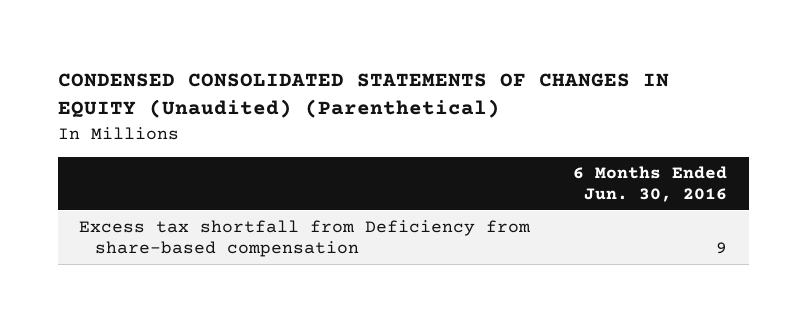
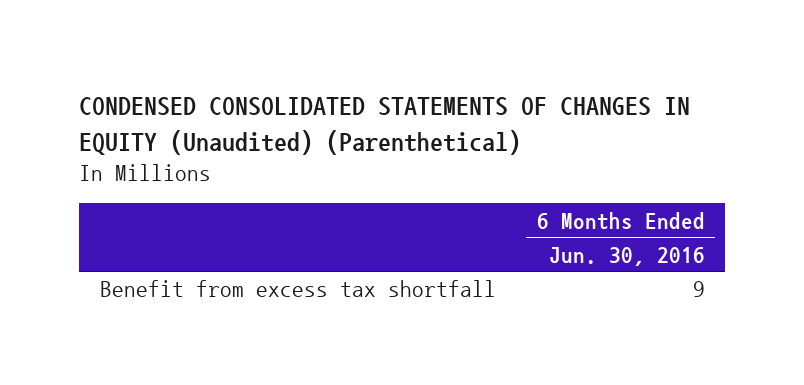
- Excess tax shortfall from Deficiency from share-based compensation | 9
+ Benefit from excess tax shortfall | 9

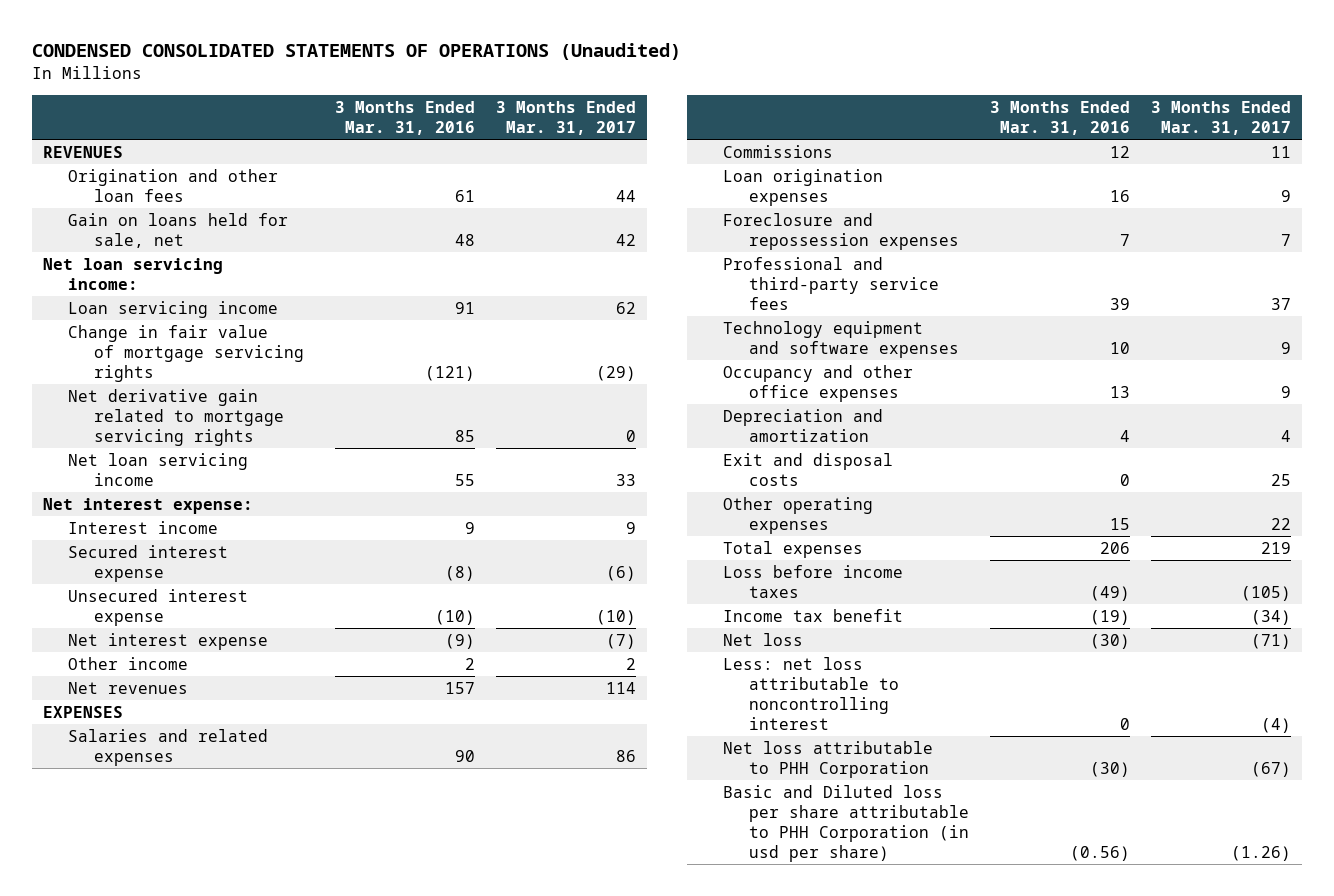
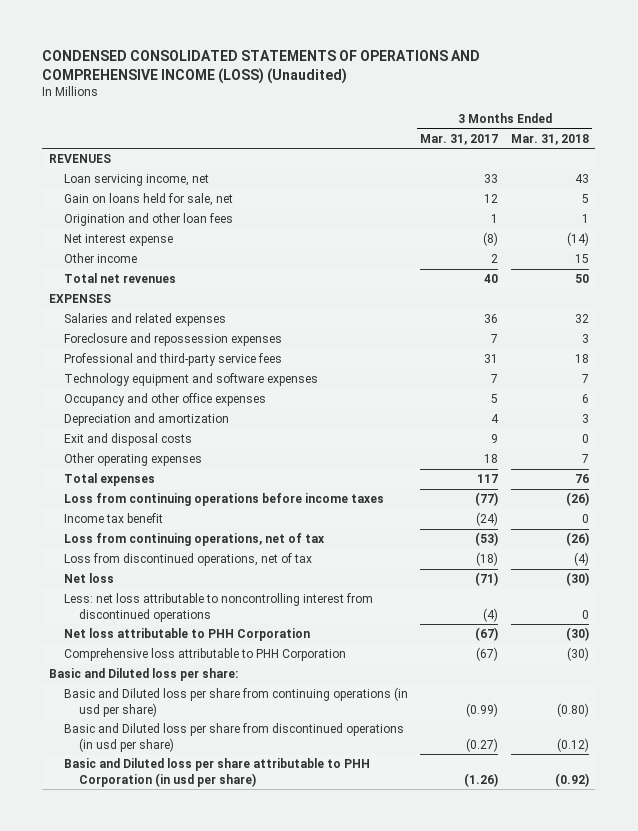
- CONDENSED CONSOLIDATED STATEMENTS OF OPERATIONS (Unaudited)
+ CONDENSED CONSOLIDATED STATEMENTS OF OPERATIONS AND COMPREHENSIVE INCOME (LOSS) (Unaudited)
- | 3 Months Ended Mar. 31, 2016 | 3 Months Ended Mar. 31, 2017
+ | 3 Months Ended Mar. 31, 2017 | 3 Months Ended Mar. 31, 2018
- Origination and other loan fees | 61 | 44
- Gain on loans held for sale, net | 48 | 42
- Net loan servicing income:
- Loan servicing income | 91 | 62
- Change in fair value of mortgage servicing rights | (121) | (29)
- Net derivative gain related to mortgage servicing rights | 85 | 0
- Net loan servicing income | 55 | 33
- Net interest expense:
- Interest income | 9 | 9
- Secured interest expense | (8) | (6)
- Unsecured interest expense | (10) | (10)
- Net interest expense | (9) | (7)
+ Loan servicing income, net | 33 | 43
+ Gain on loans held for sale, net | 12 | 5
+ Origination and other loan fees | 1 | 1
+ Net interest expense | (8) | (14)
- Net revenues | 157 | 114
+ Total net revenues | 40 | 50
- Salaries and related expenses | 90 | 86
- Commissions | 12 | 11
- Loan origination expenses | 16 | 9
+ Salaries and related expenses | 36 | 32
- Professional and third-party service fees | 39 | 37
- Technology equipment and software expenses | 10 | 9
- Occupancy and other office expenses | 13 | 9
+ Professional and third-party service fees | 31 | 18
+ Technology equipment and software expenses | 7 | 7
+ Occupancy and other office expenses | 5 | 6
- Exit and disposal costs | 0 | 25
- Other operating expenses | 15 | 22
- Total expenses | 206 | 219
- Loss before income taxes | (49) | (105)
- Income tax benefit | (19) | (34)
+ Exit and disposal costs | 9 | 0
+ Other operating expenses | 18 | 7
+ Total expenses | 117 | 76
+ Loss from continuing operations before income taxes | (77) | (26)
+ Income tax benefit | (24) | 0
+ Loss from continuing operations, net of tax | (53) | (26)
+ Loss from discontinued operations, net of tax | (18) | (4)
- Less: net loss attributable to noncontrolling interest | 0 | (4)
+ Less: net loss attributable to noncontrolling interest from discontinued operations | (4) | 0
+ Comprehensive loss attributable to PHH Corporation | (67) | (30)
+ Basic and Diluted loss per share:
+ Basic and Diluted loss per share from continuing operations (in usd per share) | (0.99) | (0.80)
+ Basic and Diluted loss per share from discontinued operations (in usd per share) | (0.27) | (0.12)

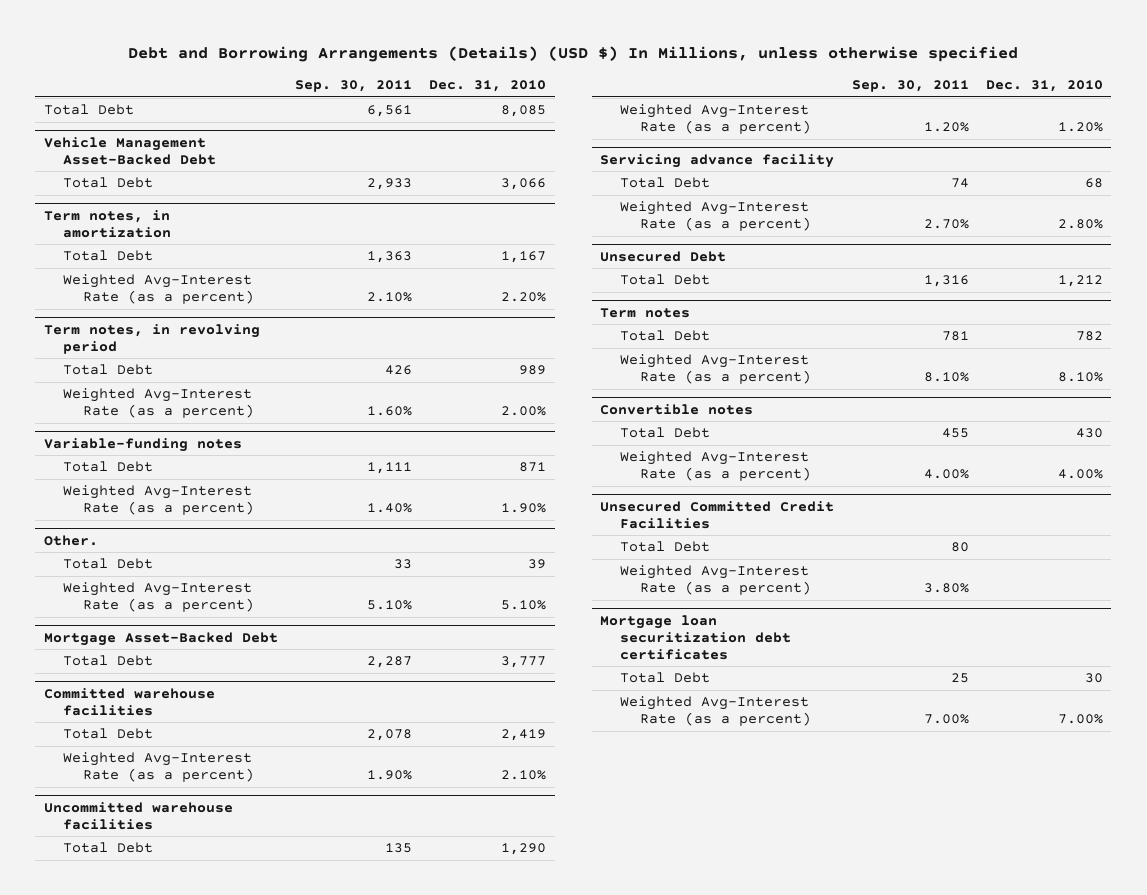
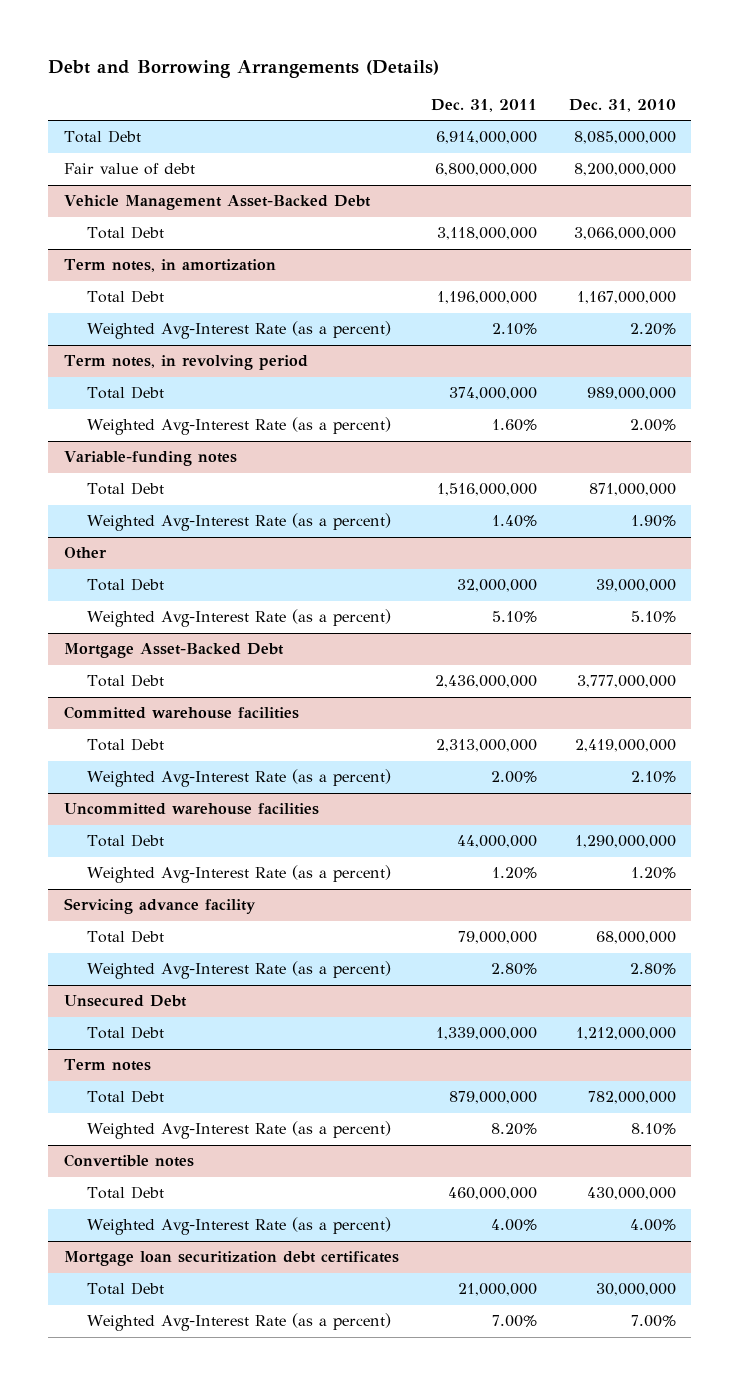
- Debt and Borrowing Arrangements (Details) (USD $) In Millions, unless otherwise specified
+ Debt and Borrowing Arrangements (Details)
- | Sep. 30, 2011 | Dec. 31, 2010
+ | Dec. 31, 2011 | Dec. 31, 2010
- Total Debt | 6,561 | 8,085
+ Total Debt | 6,914,000,000 | 8,085,000,000
+ Fair value of debt | 6,800,000,000 | 8,200,000,000
@ Vehicle Management Asset-Backed Debt
- Total Debt | 2,933 | 3,066
+ Total Debt | 3,118,000,000 | 3,066,000,000
@ Term notes, in amortization
- Total Debt | 1,363 | 1,167
+ Total Debt | 1,196,000,000 | 1,167,000,000
@ Term notes, in revolving period
- Total Debt | 426 | 989
+ Total Debt | 374,000,000 | 989,000,000
@ Variable-funding notes
- Total Debt | 1,111 | 871
+ Total Debt | 1,516,000,000 | 871,000,000
- Other.
- Total Debt | 33 | 39
+ Other
+ Total Debt | 32,000,000 | 39,000,000
@ Mortgage Asset-Backed Debt
- Total Debt | 2,287 | 3,777
+ Total Debt | 2,436,000,000 | 3,777,000,000
@ Committed warehouse facilities
- Total Debt | 2,078 | 2,419
+ Total Debt | 2,313,000,000 | 2,419,000,000
@ Uncommitted warehouse facilities
- Total Debt | 135 | 1,290
+ Total Debt | 44,000,000 | 1,290,000,000
@ Servicing advance facility
- Total Debt | 74 | 68
+ Total Debt | 79,000,000 | 68,000,000
@ Unsecured Debt
- Total Debt | 1,316 | 1,212
+ Total Debt | 1,339,000,000 | 1,212,000,000
@ Term notes
- Total Debt | 781 | 782
+ Total Debt | 879,000,000 | 782,000,000
@ Convertible notes
- Total Debt | 455 | 430
+ Total Debt | 460,000,000 | 430,000,000
- Unsecured Committed Credit Facilities
- Total Debt | 80 |
- Weighted Avg-Interest Rate (as a percent) | 3.80% |
@ Mortgage loan securitization debt certificates
- Total Debt | 25 | 30
+ Total Debt | 21,000,000 | 30,000,000

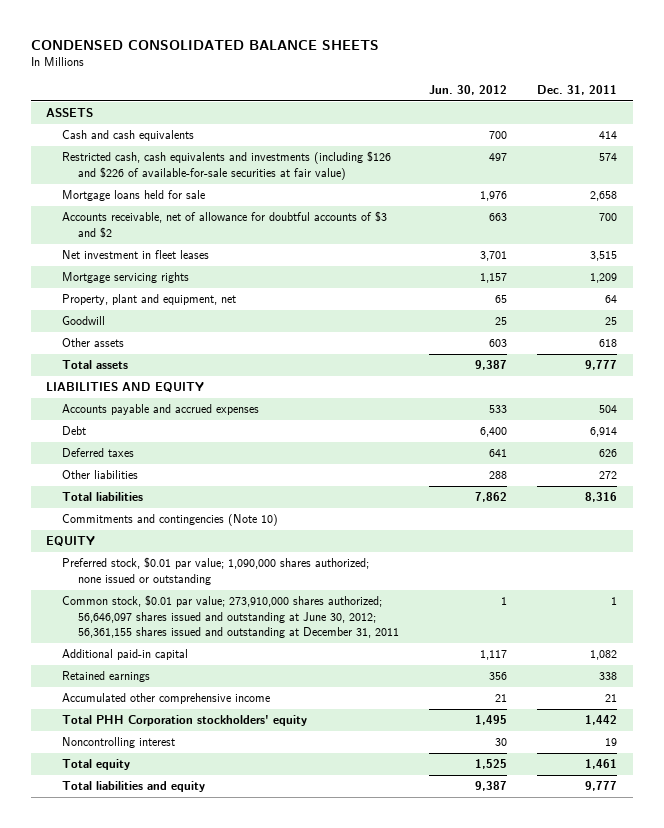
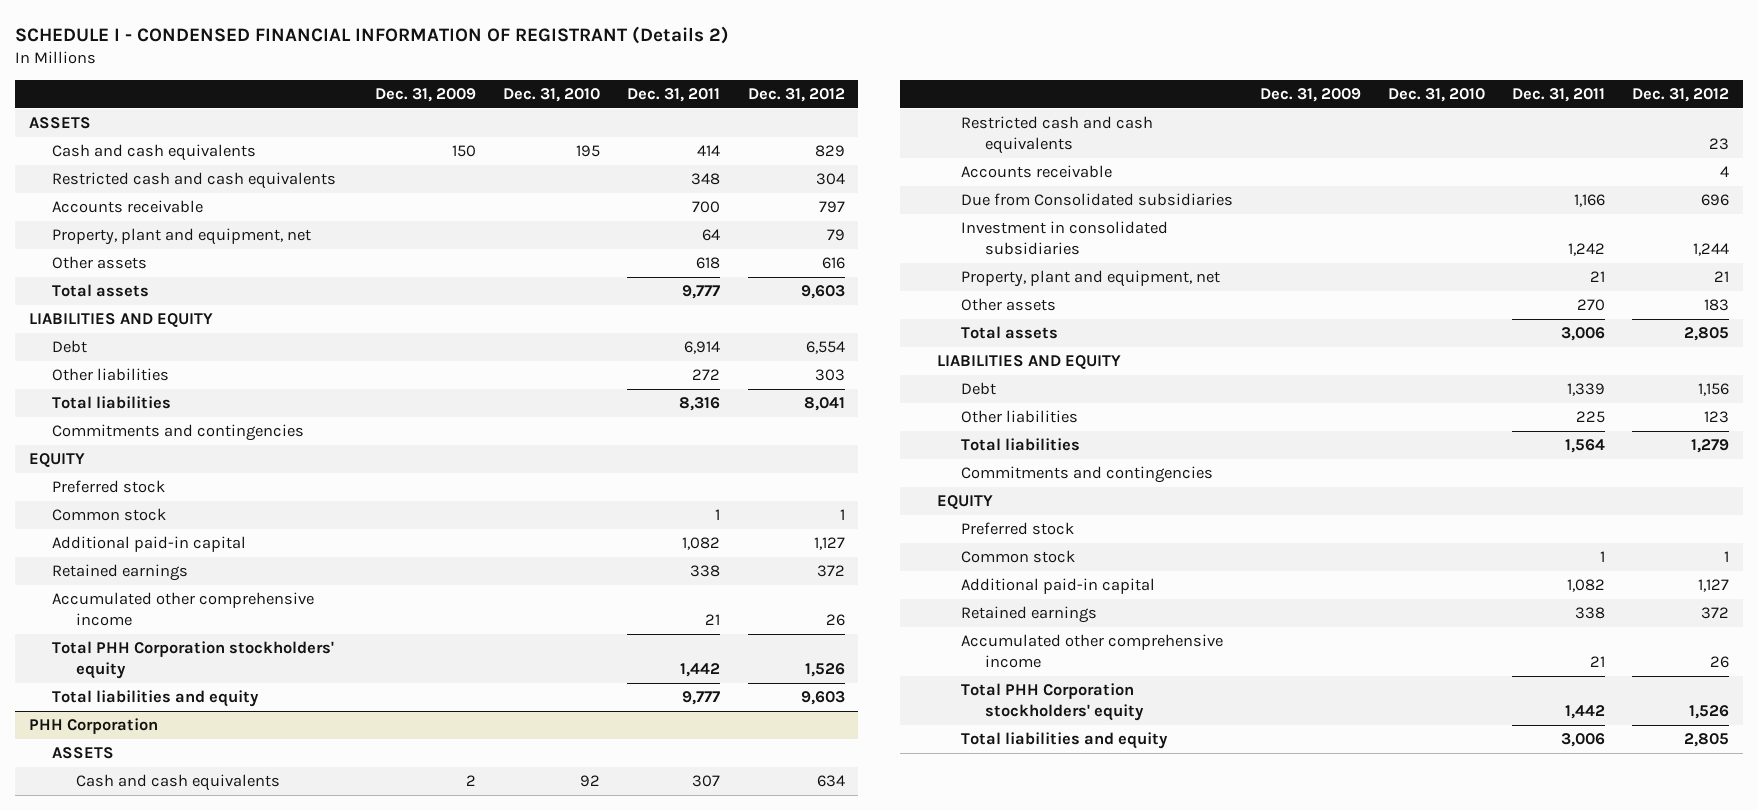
- CONDENSED CONSOLIDATED BALANCE SHEETS
+ SCHEDULE I - CONDENSED FINANCIAL INFORMATION OF REGISTRANT (Details 2)
- | Jun. 30, 2012 | Dec. 31, 2011
+ | Dec. 31, 2009 | Dec. 31, 2010 | Dec. 31, 2011 | Dec. 31, 2012
- Restricted cash, cash equivalents and investments (including $126 and $226 of available-for-sale securities at fair value) | 497 | 574
- Mortgage loans held for sale | 1,976 | 2,658
- Accounts receivable, net of allowance for doubtful accounts of $3 and $2 | 663 | 700
- Net investment in fleet leases | 3,701 | 3,515
- Mortgage servicing rights | 1,157 | 1,209
+ Restricted cash and cash equivalents | | | 348 | 304
+ Accounts receivable | | | 700 | 797
- Goodwill | 25 | 25
- Accounts payable and accrued expenses | 533 | 504
- Deferred taxes | 641 | 626
- Commitments and contingencies (Note 10)
+ Commitments and contingencies
- Preferred stock, $0.01 par value; 1,090,000 shares authorized; none issued or outstanding
- Common stock, $0.01 par value; 273,910,000 shares authorized; 56,646,097 shares issued and outstanding at June 30, 2012; 56,361,155 shares issued and outstanding at December 31, 2011 | 1 | 1
+ Preferred stock
+ Common stock | | | 1 | 1
- Noncontrolling interest | 30 | 19
- Total equity | 1,525 | 1,461
+ PHH Corporation
+ ASSETS
+ Cash and cash equivalents | 2 | 92 | 307 | 634
+ Restricted cash and cash equivalents | | | | 23
+ Accounts receivable | | | | 4
+ Due from Consolidated subsidiaries | | | 1,166 | 696
+ Investment in consolidated subsidiaries | | | 1,242 | 1,244
+ Property, plant and equipment, net | | | 21 | 21
+ Other assets | | | 270 | 183
+ Total assets | | | 3,006 | 2,805
+ LIABILITIES AND EQUITY
+ Debt | | | 1,339 | 1,156
+ Other liabilities | | | 225 | 123
+ Total liabilities | | | 1,564 | 1,279
+ Commitments and contingencies
+ EQUITY
+ Preferred stock
+ Common stock | | | 1 | 1
+ Additional paid-in capital | | | 1,082 | 1,127
+ Retained earnings | | | 338 | 372
+ Accumulated other comprehensive income | | | 21 | 26
+ Total PHH Corporation stockholders' equity | | | 1,442 | 1,526
+ Total liabilities and equity | | | 3,006 | 2,805

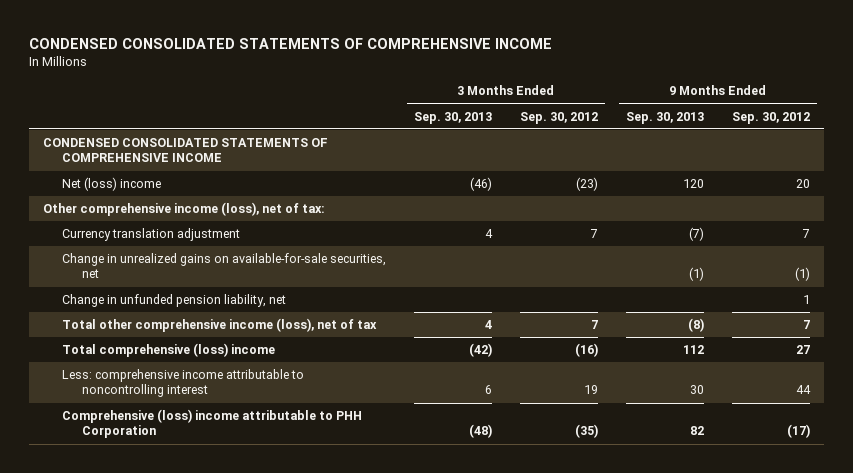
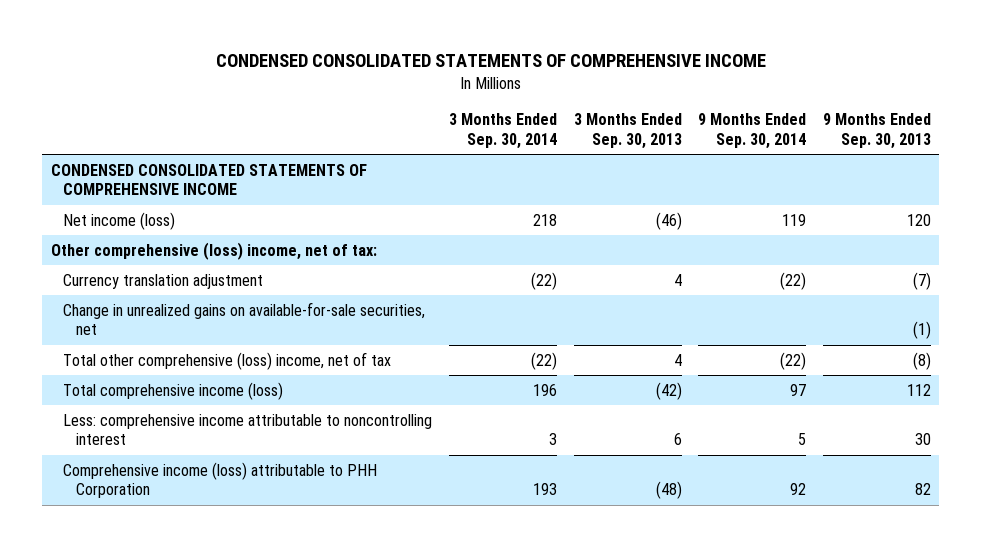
- | 3 Months Ended Sep. 30, 2013 | 3 Months Ended Sep. 30, 2012 | 9 Months Ended Sep. 30, 2013 | 9 Months Ended Sep. 30, 2012
+ | 3 Months Ended Sep. 30, 2014 | 3 Months Ended Sep. 30, 2013 | 9 Months Ended Sep. 30, 2014 | 9 Months Ended Sep. 30, 2013
- Net (loss) income | (46) | (23) | 120 | 20
- Other comprehensive income (loss), net of tax:
+ Net income (loss) | 218 | (46) | 119 | 120
+ Other comprehensive (loss) income, net of tax:
- Change in unfunded pension liability, net | | | | 1
- Total other comprehensive income (loss), net of tax | 4 | 7 | (8) | 7
- Total comprehensive (loss) income | (42) | (16) | 112 | 27
+ Total other comprehensive (loss) income, net of tax | (22) | 4 | (22) | (8)
+ Total comprehensive income (loss) | 196 | (42) | 97 | 112
- Comprehensive (loss) income attributable to PHH Corporation | (48) | (35) | 82 | (17)
+ Comprehensive income (loss) attributable to PHH Corporation | 193 | (48) | 92 | 82

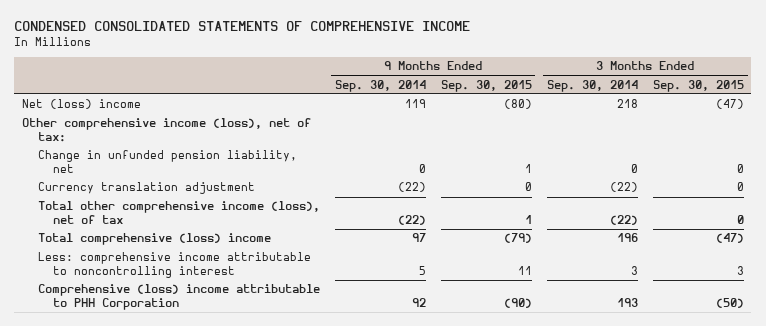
- | 3 Months Ended Sep. 30, 2014 | 3 Months Ended Sep. 30, 2013 | 9 Months Ended Sep. 30, 2014 | 9 Months Ended Sep. 30, 2013
+ | 9 Months Ended Sep. 30, 2014 | 9 Months Ended Sep. 30, 2015 | 3 Months Ended Sep. 30, 2014 | 3 Months Ended Sep. 30, 2015
- CONDENSED CONSOLIDATED STATEMENTS OF COMPREHENSIVE INCOME
- Net income (loss) | 218 | (46) | 119 | 120
- Other comprehensive (loss) income, net of tax:
+ Net (loss) income | 119 | (80) | 218 | (47)
+ Other comprehensive income (loss), net of tax:
+ Change in unfunded pension liability, net | 0 | 1 | 0 | 0
- Change in unrealized gains on available-for-sale securities, net | | | | (1)
- Total other comprehensive (loss) income, net of tax | (22) | 4 | (22) | (8)
- Total comprehensive income (loss) | 196 | (42) | 97 | 112
+ Total other comprehensive income (loss), net of tax | (22) | 1 | (22) | 0
+ Total comprehensive (loss) income | 97 | (79) | 196 | (47)
- Comprehensive income (loss) attributable to PHH Corporation | 193 | (48) | 92 | 82
+ Comprehensive (loss) income attributable to PHH Corporation | 92 | (90) | 193 | (50)

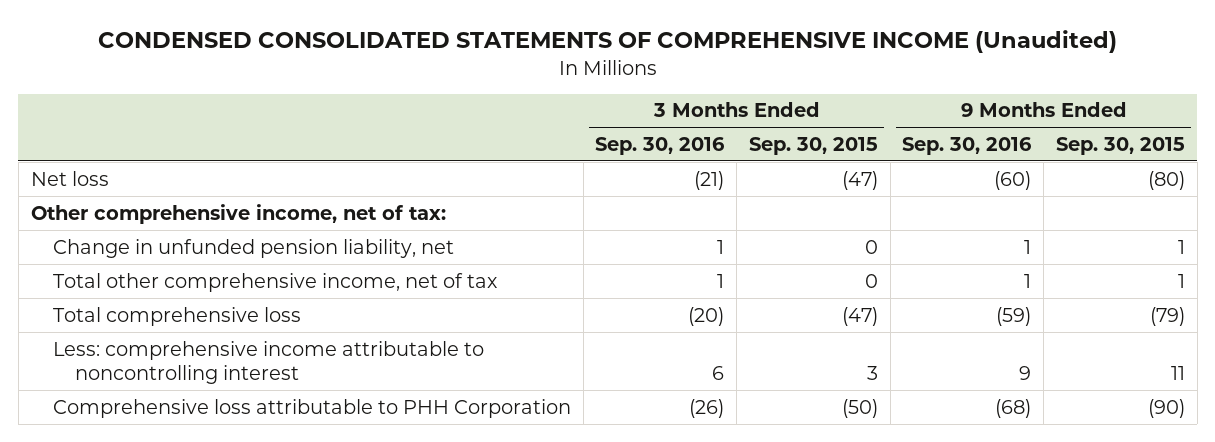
- CONDENSED CONSOLIDATED STATEMENTS OF COMPREHENSIVE INCOME
+ CONDENSED CONSOLIDATED STATEMENTS OF COMPREHENSIVE INCOME (Unaudited)
- | 9 Months Ended Sep. 30, 2014 | 9 Months Ended Sep. 30, 2015 | 3 Months Ended Sep. 30, 2014 | 3 Months Ended Sep. 30, 2015
+ | 3 Months Ended Sep. 30, 2016 | 3 Months Ended Sep. 30, 2015 | 9 Months Ended Sep. 30, 2016 | 9 Months Ended Sep. 30, 2015
- Net (loss) income | 119 | (80) | 218 | (47)
- Other comprehensive income (loss), net of tax:
+ Net loss | (21) | (47) | (60) | (80)
+ Other comprehensive income, net of tax:
- Currency translation adjustment | (22) | 0 | (22) | 0
- Total other comprehensive income (loss), net of tax | (22) | 1 | (22) | 0
- Total comprehensive (loss) income | 97 | (79) | 196 | (47)
+ Total other comprehensive income, net of tax | 1 | 0 | 1 | 1
+ Total comprehensive loss | (20) | (47) | (59) | (79)
- Comprehensive (loss) income attributable to PHH Corporation | 92 | (90) | 193 | (50)
+ Comprehensive loss attributable to PHH Corporation | (26) | (50) | (68) | (90)

